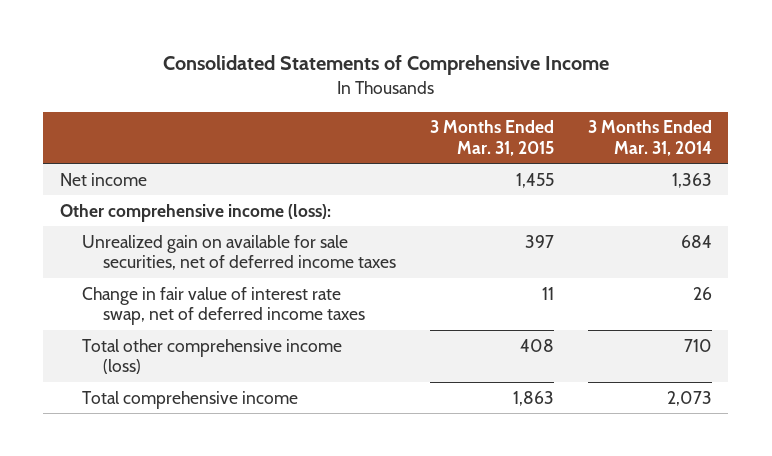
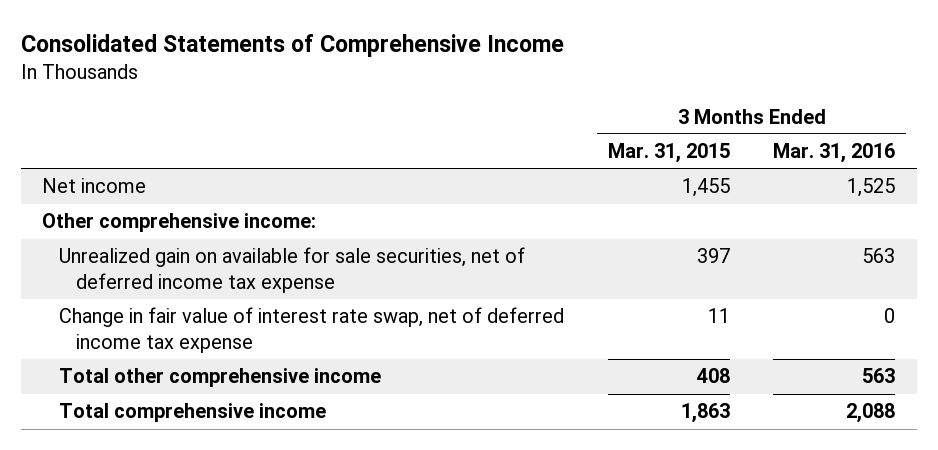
- | 3 Months Ended Mar. 31, 2015 | 3 Months Ended Mar. 31, 2014
+ | 3 Months Ended Mar. 31, 2015 | 3 Months Ended Mar. 31, 2016
- Other comprehensive income (loss):
- Unrealized gain on available for sale securities, net of deferred income taxes | 397 | 684
- Change in fair value of interest rate swap, net of deferred income taxes | 11 | 26
- Total other comprehensive income (loss) | 408 | 710
+ Other comprehensive income:
+ Unrealized gain on available for sale securities, net of deferred income tax expense | 397 | 563
+ Change in fair value of interest rate swap, net of deferred income tax expense | 11 | 0
+ Total other comprehensive income | 408 | 563

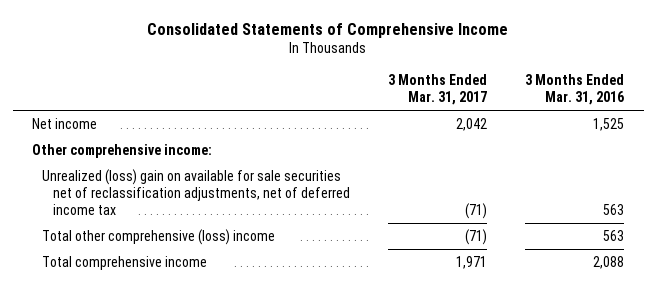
- | 3 Months Ended Mar. 31, 2015 | 3 Months Ended Mar. 31, 2016
+ | 3 Months Ended Mar. 31, 2017 | 3 Months Ended Mar. 31, 2016
- Unrealized gain on available for sale securities, net of deferred income tax expense | 397 | 563
- Change in fair value of interest rate swap, net of deferred income tax expense | 11 | 0
- Total other comprehensive income | 408 | 563
+ Unrealized (loss) gain on available for sale securities net of reclassification adjustments, net of deferred income tax | (71) | 563
+ Total other comprehensive (loss) income | (71) | 563

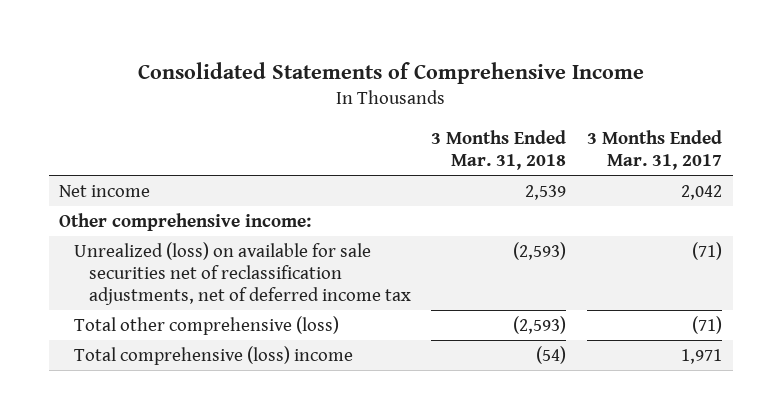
- | 3 Months Ended Mar. 31, 2017 | 3 Months Ended Mar. 31, 2016
+ | 3 Months Ended Mar. 31, 2018 | 3 Months Ended Mar. 31, 2017
- Unrealized (loss) gain on available for sale securities net of reclassification adjustments, net of deferred income tax | (71) | 563
- Total other comprehensive (loss) income | (71) | 563
- Total comprehensive income | 1,971 | 2,088
+ Unrealized (loss) on available for sale securities net of reclassification adjustments, net of deferred income tax | (2,593) | (71)
+ Total other comprehensive (loss) | (2,593) | (71)
+ Total comprehensive (loss) income | (54) | 1,971

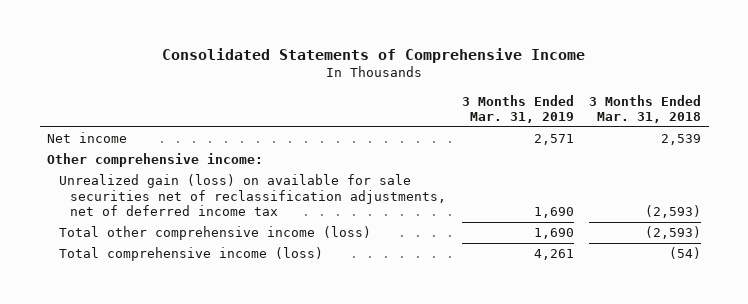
- | 3 Months Ended Mar. 31, 2018 | 3 Months Ended Mar. 31, 2017
+ | 3 Months Ended Mar. 31, 2019 | 3 Months Ended Mar. 31, 2018
- Unrealized (loss) on available for sale securities net of reclassification adjustments, net of deferred income tax | (2,593) | (71)
- Total other comprehensive (loss) | (2,593) | (71)
- Total comprehensive (loss) income | (54) | 1,971
+ Unrealized gain (loss) on available for sale securities net of reclassification adjustments, net of deferred income tax | 1,690 | (2,593)
+ Total other comprehensive income (loss) | 1,690 | (2,593)
+ Total comprehensive income (loss) | 4,261 | (54)

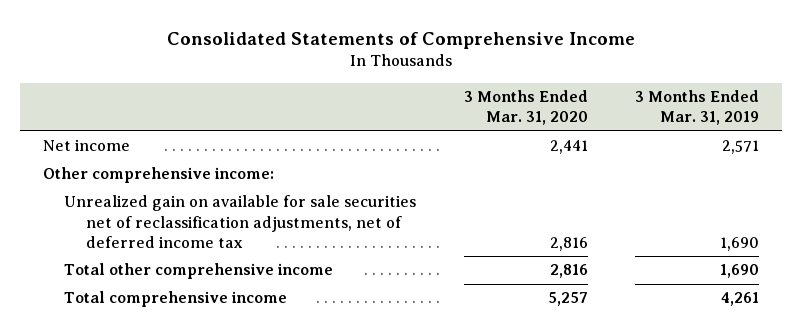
- | 3 Months Ended Mar. 31, 2019 | 3 Months Ended Mar. 31, 2018
+ | 3 Months Ended Mar. 31, 2020 | 3 Months Ended Mar. 31, 2019
- Unrealized gain (loss) on available for sale securities net of reclassification adjustments, net of deferred income tax | 1,690 | (2,593)
- Total other comprehensive income (loss) | 1,690 | (2,593)
- Total comprehensive income (loss) | 4,261 | (54)
+ Unrealized gain on available for sale securities net of reclassification adjustments, net of deferred income tax | 2,816 | 1,690
+ Total other comprehensive income | 2,816 | 1,690
+ Total comprehensive income | 5,257 | 4,261

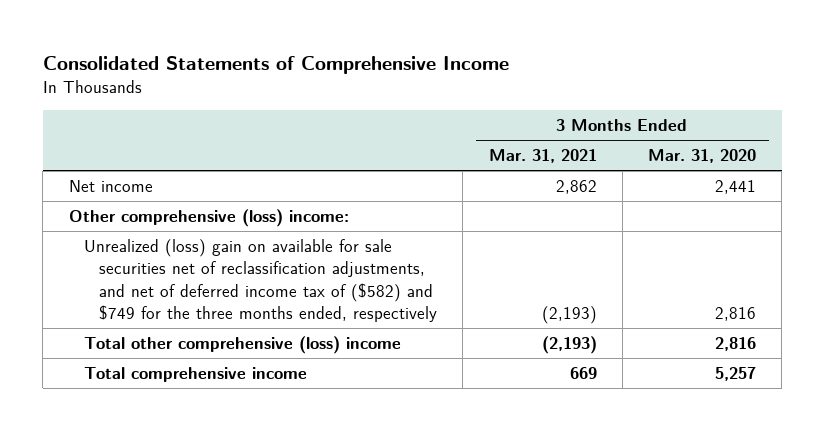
- | 3 Months Ended Mar. 31, 2020 | 3 Months Ended Mar. 31, 2019
+ | 3 Months Ended Mar. 31, 2021 | 3 Months Ended Mar. 31, 2020
- Other comprehensive income:
- Unrealized gain on available for sale securities net of reclassification adjustments, net of deferred income tax | 2,816 | 1,690
- Total other comprehensive income | 2,816 | 1,690
+ Other comprehensive (loss) income:
+ Unrealized (loss) gain on available for sale securities net of reclassification adjustments, and net of deferred income tax of ($582) and $749 for the three months ended, respectively | (2,193) | 2,816
+ Total other comprehensive (loss) income | (2,193) | 2,816

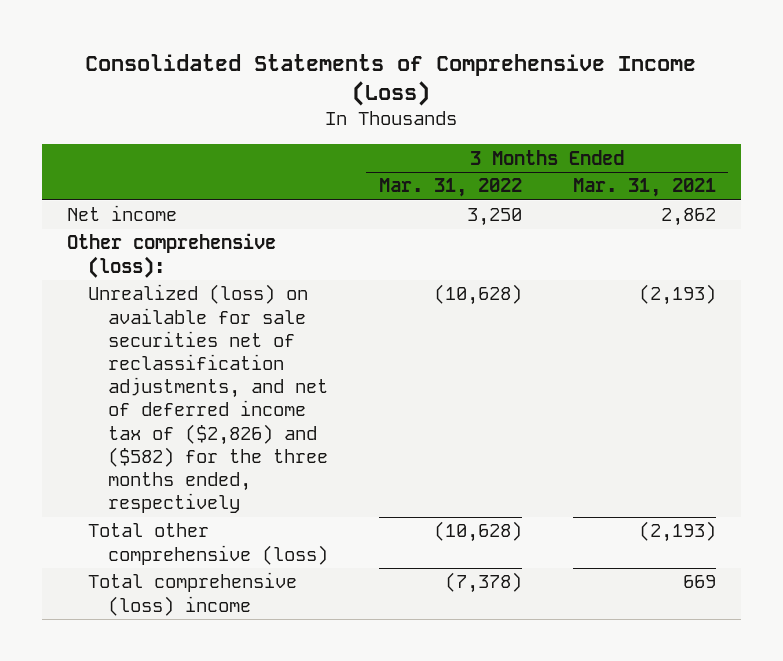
- Consolidated Statements of Comprehensive Income
+ Consolidated Statements of Comprehensive Income (Loss)
- | 3 Months Ended Mar. 31, 2021 | 3 Months Ended Mar. 31, 2020
+ | 3 Months Ended Mar. 31, 2022 | 3 Months Ended Mar. 31, 2021
- Other comprehensive (loss) income:
- Unrealized (loss) gain on available for sale securities net of reclassification adjustments, and net of deferred income tax of ($582) and $749 for the three months ended, respectively | (2,193) | 2,816
- Total other comprehensive (loss) income | (2,193) | 2,816
- Total comprehensive income | 669 | 5,257
+ Other comprehensive (loss):
+ Unrealized (loss) on available for sale securities net of reclassification adjustments, and net of deferred income tax of ($2,826) and ($582) for the three months ended, respectively | (10,628) | (2,193)
+ Total other comprehensive (loss) | (10,628) | (2,193)
+ Total comprehensive (loss) income | (7,378) | 669

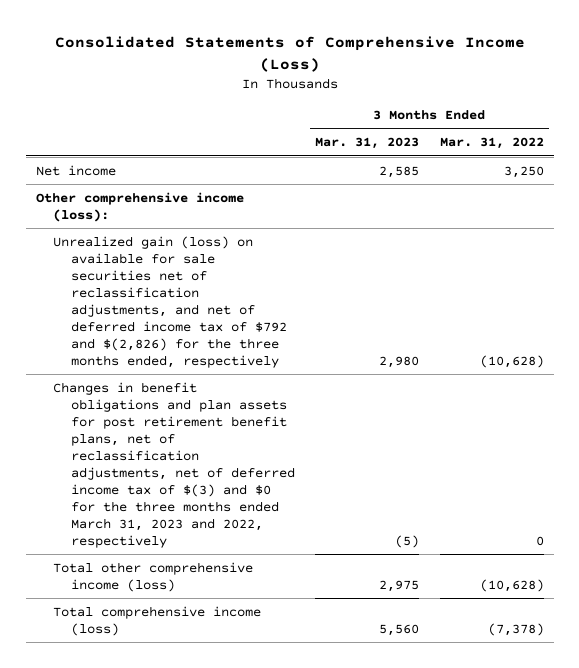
- | 3 Months Ended Mar. 31, 2022 | 3 Months Ended Mar. 31, 2021
+ | 3 Months Ended Mar. 31, 2023 | 3 Months Ended Mar. 31, 2022
- Other comprehensive (loss):
- Unrealized (loss) on available for sale securities net of reclassification adjustments, and net of deferred income tax of ($2,826) and ($582) for the three months ended, respectively | (10,628) | (2,193)
- Total other comprehensive (loss) | (10,628) | (2,193)
- Total comprehensive (loss) income | (7,378) | 669
+ Other comprehensive income (loss):
+ Unrealized gain (loss) on available for sale securities net of reclassification adjustments, and net of deferred income tax of $792 and $(2,826) for the three months ended, respectively | 2,980 | (10,628)
+ Changes in benefit obligations and plan assets for post retirement benefit plans, net of reclassification adjustments, net of deferred income tax of $(3) and $0 for the three months ended March 31, 2023 and 2022, respectively | (5) | 0
+ Total other comprehensive income (loss) | 2,975 | (10,628)
+ Total comprehensive income (loss) | 5,560 | (7,378)

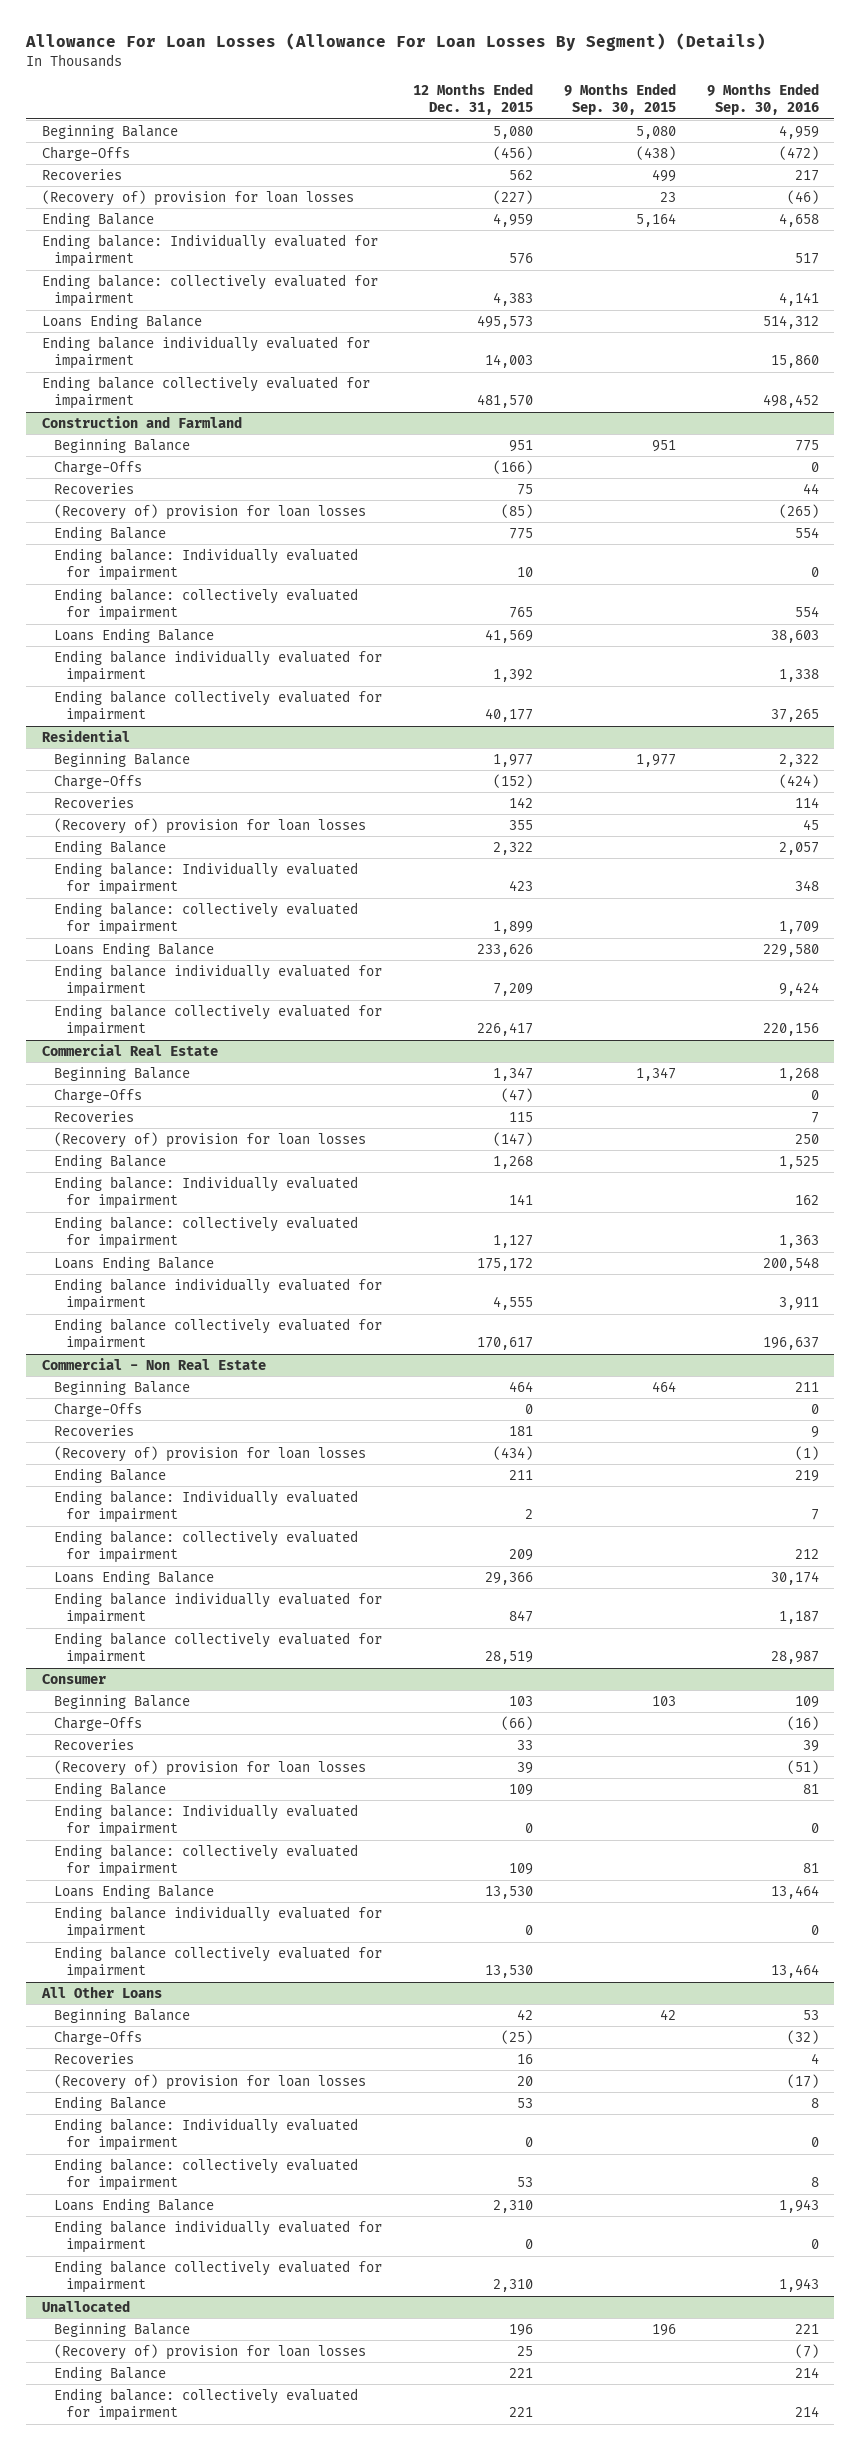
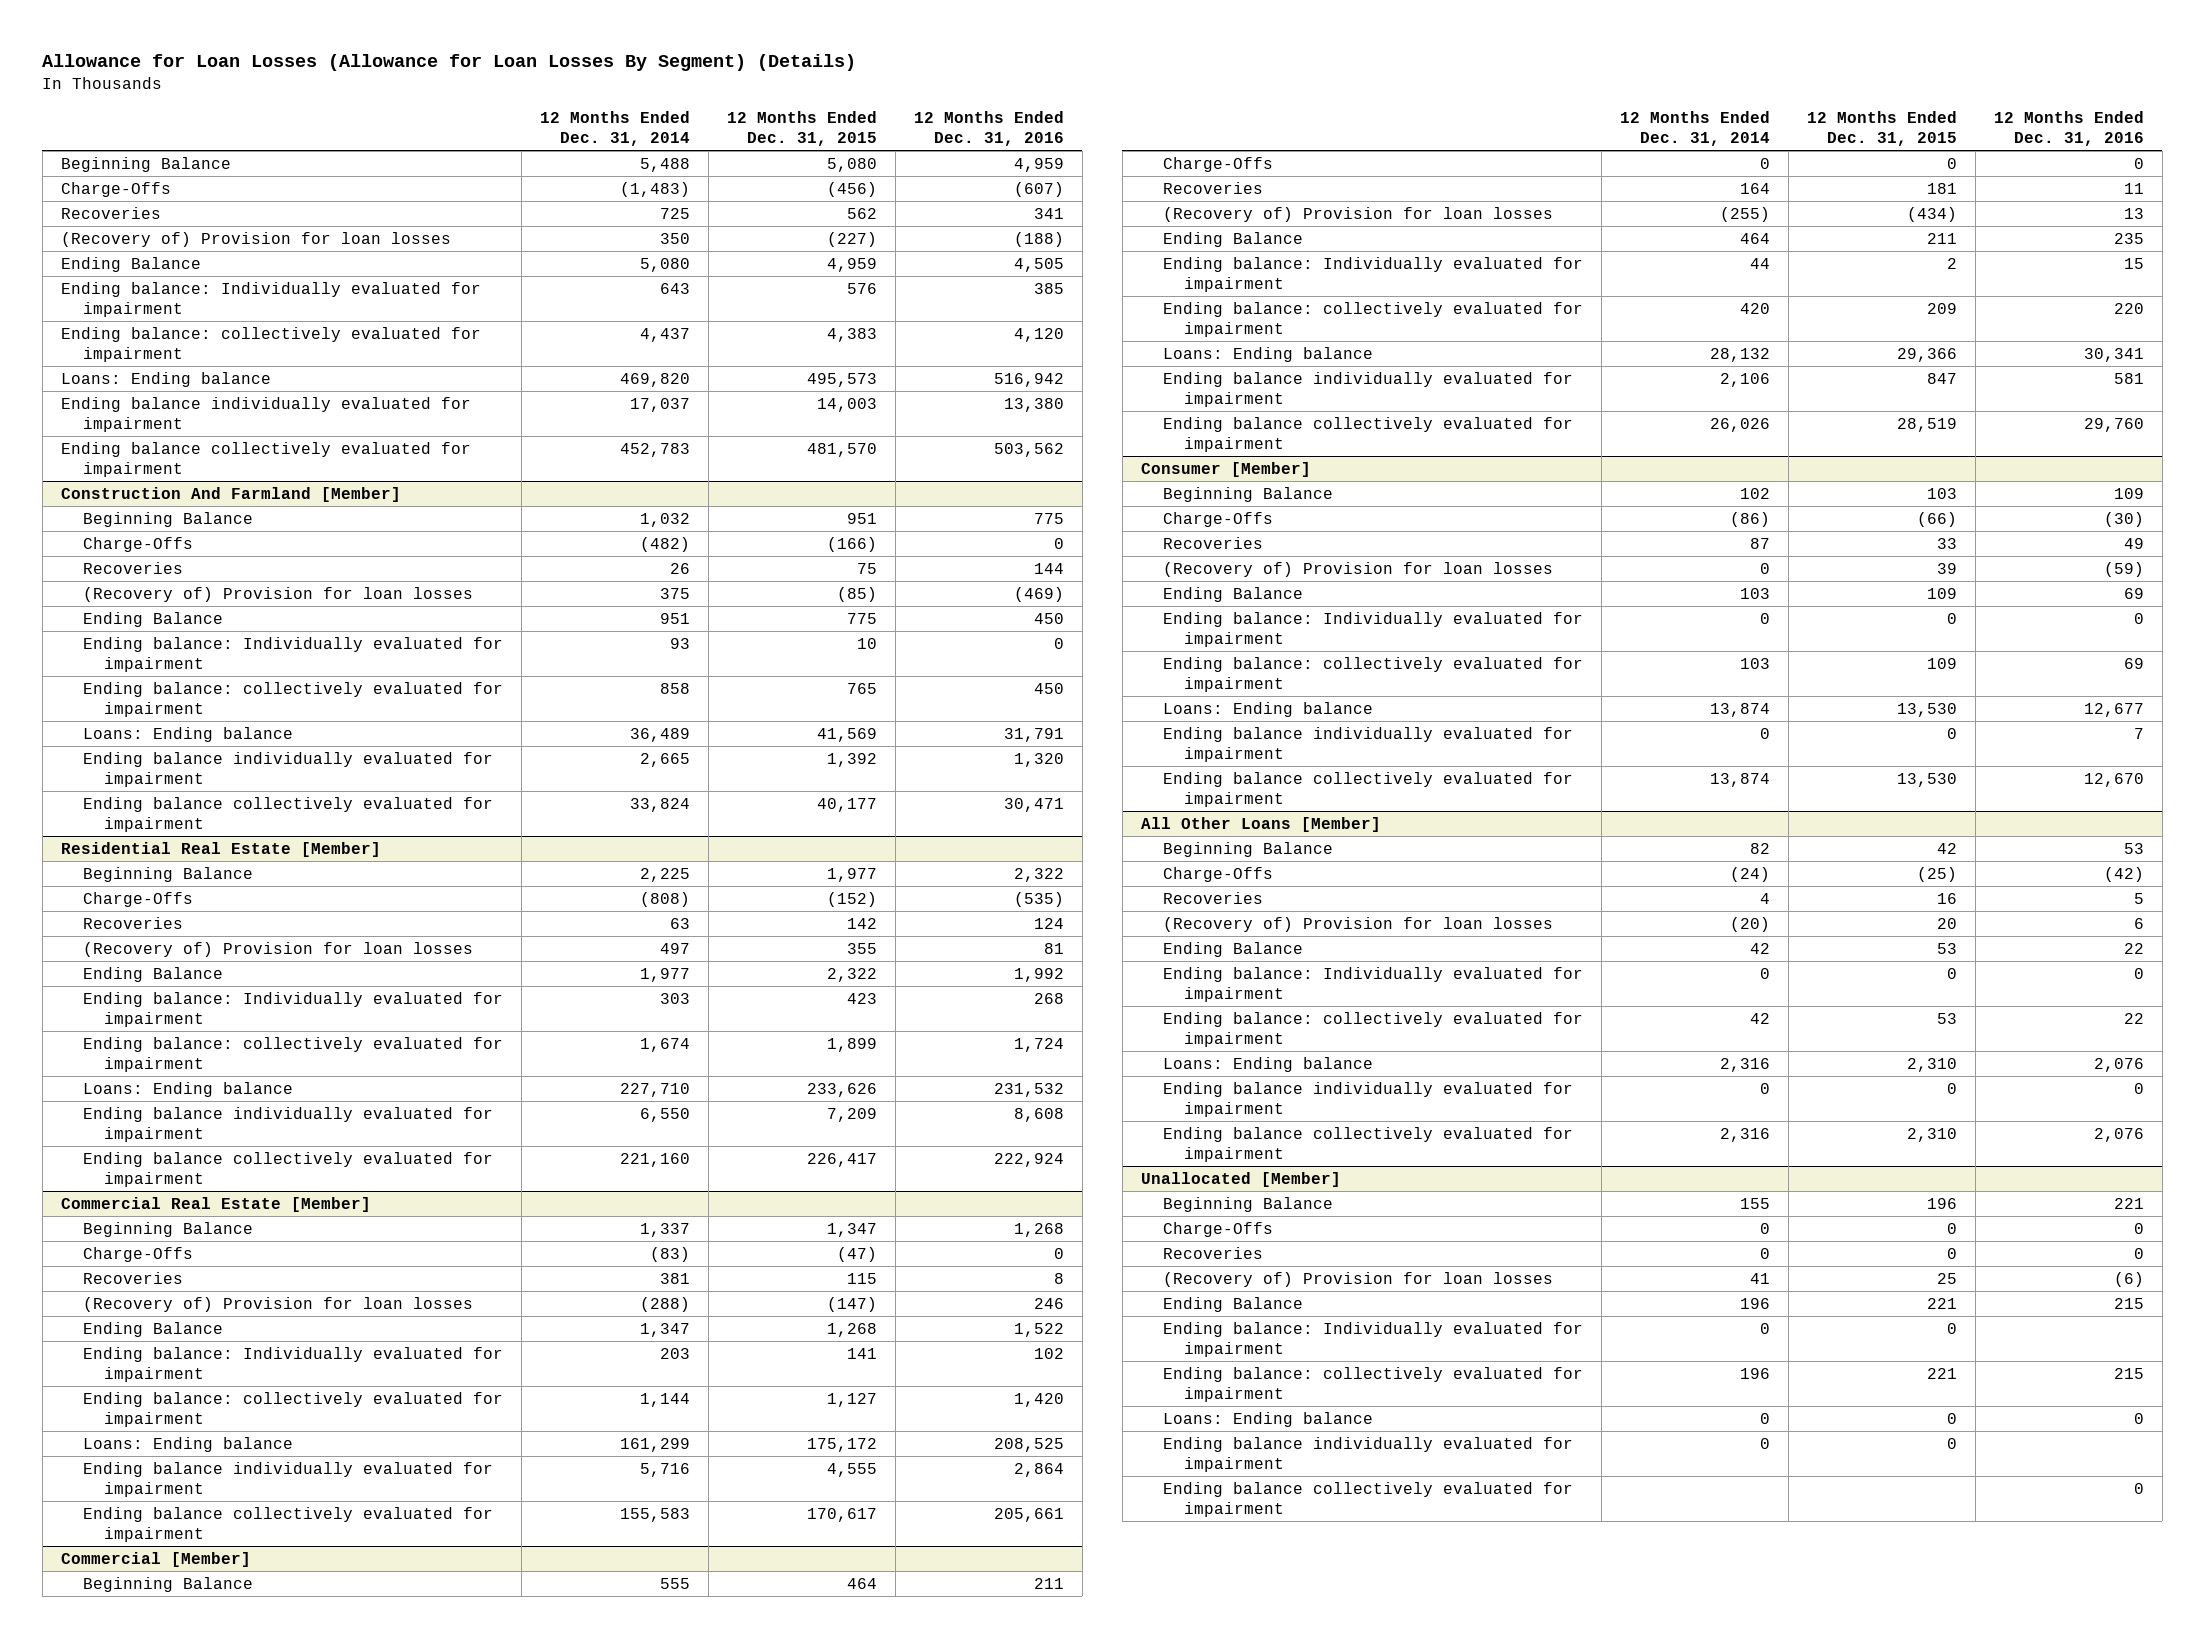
- Allowance For Loan Losses (Allowance For Loan Losses By Segment) (Details)
+ Allowance for Loan Losses (Allowance for Loan Losses By Segment) (Details)
- | 12 Months Ended Dec. 31, 2015 | 9 Months Ended Sep. 30, 2015 | 9 Months Ended Sep. 30, 2016
+ | 12 Months Ended Dec. 31, 2014 | 12 Months Ended Dec. 31, 2015 | 12 Months Ended Dec. 31, 2016
- (Recovery of) provision for loan losses | (227) | 23 | (46)
+ (Recovery of) Provision for loan losses | 350 | (227) | (188)
- Loans Ending Balance | 495,573 | | 514,312
+ Loans: Ending balance | 469,820 | 495,573 | 516,942
- Construction and Farmland
+ Construction And Farmland [Member]
- (Recovery of) provision for loan losses | (85) | | (265)
+ (Recovery of) Provision for loan losses | 375 | (85) | (469)
- Loans Ending Balance | 41,569 | | 38,603
+ Loans: Ending balance | 36,489 | 41,569 | 31,791
- Residential
+ Residential Real Estate [Member]
- (Recovery of) provision for loan losses | 355 | | 45
+ (Recovery of) Provision for loan losses | 497 | 355 | 81
- Loans Ending Balance | 233,626 | | 229,580
+ Loans: Ending balance | 227,710 | 233,626 | 231,532
- Commercial Real Estate
+ Commercial Real Estate [Member]
- (Recovery of) provision for loan losses | (147) | | 250
+ (Recovery of) Provision for loan losses | (288) | (147) | 246
- Loans Ending Balance | 175,172 | | 200,548
+ Loans: Ending balance | 161,299 | 175,172 | 208,525
- Commercial - Non Real Estate
+ Commercial [Member]
- (Recovery of) provision for loan losses | (434) | | (1)
+ (Recovery of) Provision for loan losses | (255) | (434) | 13
- Loans Ending Balance | 29,366 | | 30,174
+ Loans: Ending balance | 28,132 | 29,366 | 30,341
- Consumer
+ Consumer [Member]
- (Recovery of) provision for loan losses | 39 | | (51)
+ (Recovery of) Provision for loan losses | 0 | 39 | (59)
- Loans Ending Balance | 13,530 | | 13,464
+ Loans: Ending balance | 13,874 | 13,530 | 12,677
- All Other Loans
+ All Other Loans [Member]
- (Recovery of) provision for loan losses | 20 | | (17)
+ (Recovery of) Provision for loan losses | (20) | 20 | 6
- Loans Ending Balance | 2,310 | | 1,943
+ Loans: Ending balance | 2,316 | 2,310 | 2,076
- Unallocated
+ Unallocated [Member]
- (Recovery of) provision for loan losses | 25 | | (7)
+ Charge-Offs | 0 | 0 | 0
+ Recoveries | 0 | 0 | 0
+ (Recovery of) Provision for loan losses | 41 | 25 | (6)
+ Ending balance: Individually evaluated for impairment | 0 | 0 |
+ Loans: Ending balance | 0 | 0 | 0
+ Ending balance individually evaluated for impairment | 0 | 0 |
+ Ending balance collectively evaluated for impairment | | | 0

